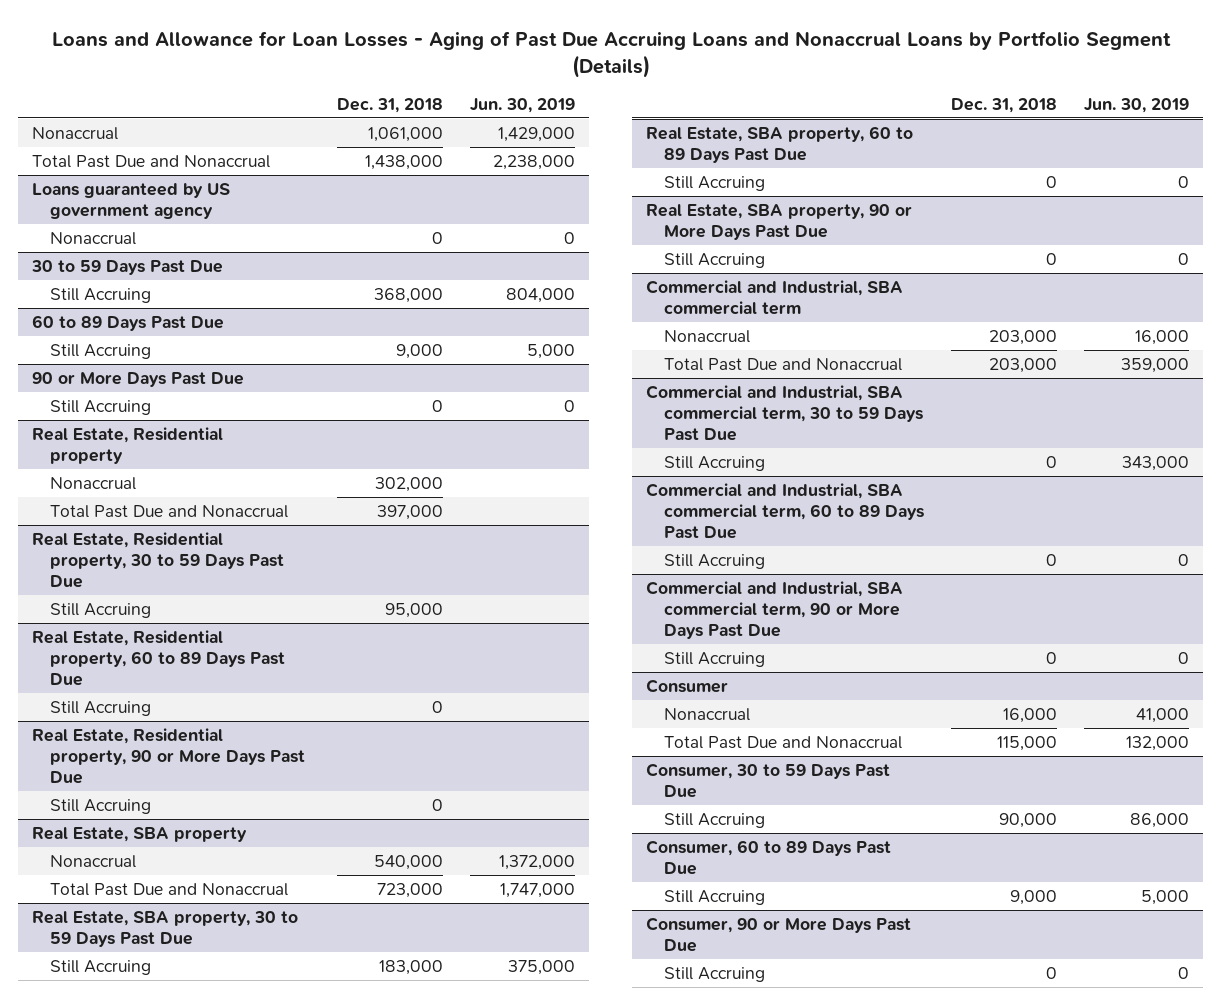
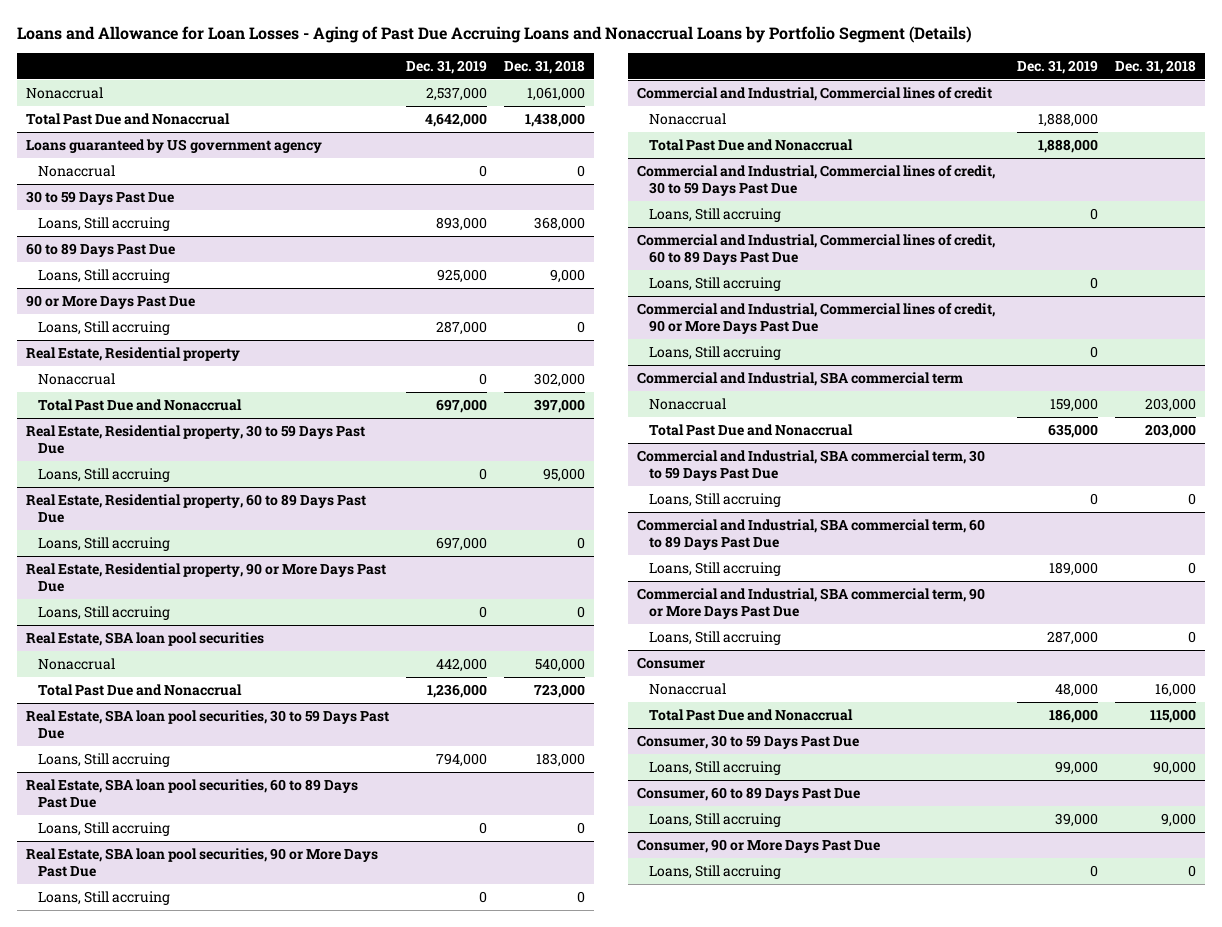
- | Dec. 31, 2018 | Jun. 30, 2019
+ | Dec. 31, 2019 | Dec. 31, 2018
@ 30 to 59 Days Past Due
- Still Accruing | 368,000 | 804,000
+ Loans, Still accruing | 893,000 | 368,000
@ 60 to 89 Days Past Due
- Still Accruing | 9,000 | 5,000
+ Loans, Still accruing | 925,000 | 9,000
@ 90 or More Days Past Due
- Still Accruing | 0 | 0
+ Loans, Still accruing | 287,000 | 0
@ Real Estate, Residential property, 30 to 59 Days Past Due
- Still Accruing | 95,000 |
+ Loans, Still accruing | 0 | 95,000
@ Real Estate, Residential property, 60 to 89 Days Past Due
- Still Accruing | 0 |
+ Loans, Still accruing | 697,000 | 0
@ Real Estate, Residential property, 90 or More Days Past Due
- Still Accruing | 0 |
- Real Estate, SBA property
@ Real Estate, Residential property, 90 or More Days Past Due
+ Loans, Still accruing | 0 | 0
+ Real Estate, SBA loan pool securities
- Real Estate, SBA property, 30 to 59 Days Past Due
- Still Accruing | 183,000 | 375,000
- Real Estate, SBA property, 60 to 89 Days Past Due
- Still Accruing | 0 | 0
- Real Estate, SBA property, 90 or More Days Past Due
- Still Accruing | 0 | 0
+ Real Estate, SBA loan pool securities, 30 to 59 Days Past Due
+ Loans, Still accruing | 794,000 | 183,000
+ Real Estate, SBA loan pool securities, 60 to 89 Days Past Due
+ Loans, Still accruing | 0 | 0
+ Real Estate, SBA loan pool securities, 90 or More Days Past Due
+ Loans, Still accruing | 0 | 0
+ Commercial and Industrial, Commercial lines of credit
+ Nonaccrual | 1,888,000 |
+ Total Past Due and Nonaccrual | 1,888,000 |
+ Commercial and Industrial, Commercial lines of credit, 30 to 59 Days Past Due
+ Loans, Still accruing | 0 |
+ Commercial and Industrial, Commercial lines of credit, 60 to 89 Days Past Due
+ Loans, Still accruing | 0 |
+ Commercial and Industrial, Commercial lines of credit, 90 or More Days Past Due
+ Loans, Still accruing | 0 |
@ Commercial and Industrial, SBA commercial term, 30 to 59 Days Past Due
- Still Accruing | 0 | 343,000
+ Loans, Still accruing | 0 | 0
@ Commercial and Industrial, SBA commercial term, 60 to 89 Days Past Due
- Still Accruing | 0 | 0
+ Loans, Still accruing | 189,000 | 0
@ Commercial and Industrial, SBA commercial term, 90 or More Days Past Due
- Still Accruing | 0 | 0
+ Loans, Still accruing | 287,000 | 0
@ Consumer, 30 to 59 Days Past Due
- Still Accruing | 90,000 | 86,000
+ Loans, Still accruing | 99,000 | 90,000
@ Consumer, 60 to 89 Days Past Due
- Still Accruing | 9,000 | 5,000
+ Loans, Still accruing | 39,000 | 9,000
@ Consumer, 90 or More Days Past Due
- Still Accruing | 0 | 0
+ Loans, Still accruing | 0 | 0

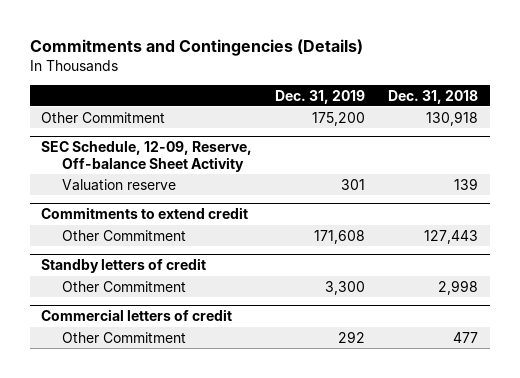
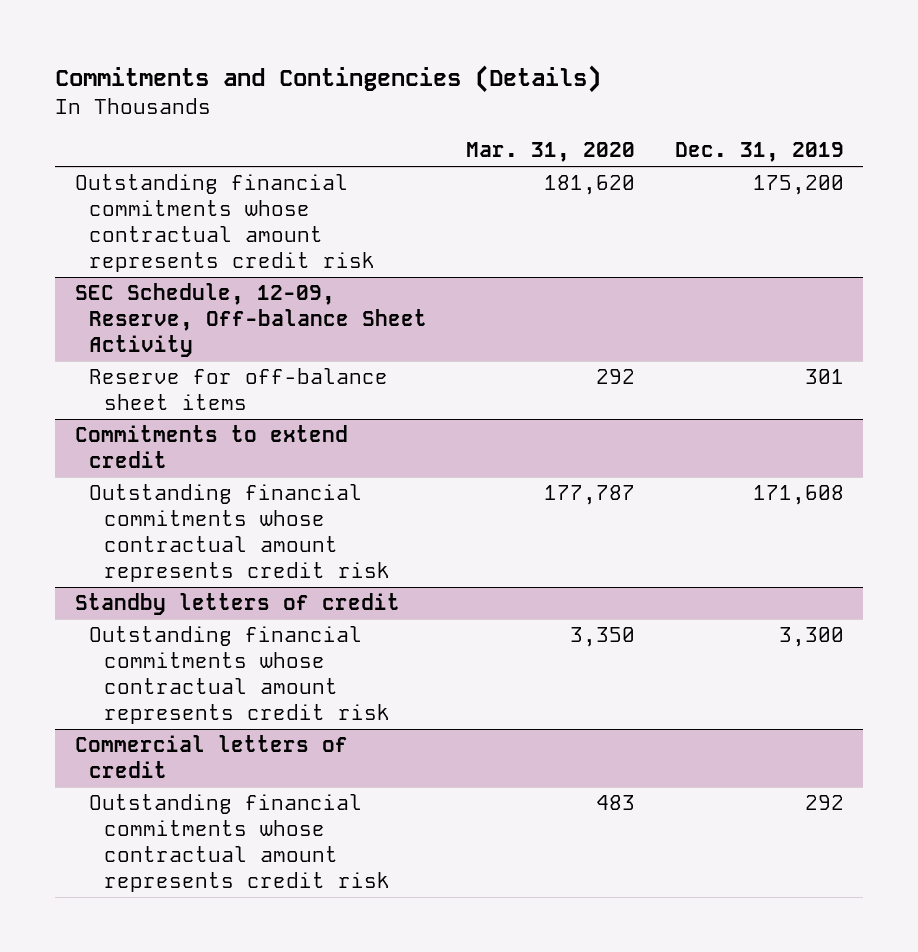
- | Dec. 31, 2019 | Dec. 31, 2018
+ | Mar. 31, 2020 | Dec. 31, 2019
- Other Commitment | 175,200 | 130,918
+ Outstanding financial commitments whose contractual amount represents credit risk | 181,620 | 175,200
@ SEC Schedule, 12-09, Reserve, Off-balance Sheet Activity
- Valuation reserve | 301 | 139
+ Reserve for off-balance sheet items | 292 | 301
@ Commitments to extend credit
- Other Commitment | 171,608 | 127,443
+ Outstanding financial commitments whose contractual amount represents credit risk | 177,787 | 171,608
@ Standby letters of credit
- Other Commitment | 3,300 | 2,998
+ Outstanding financial commitments whose contractual amount represents credit risk | 3,350 | 3,300
@ Commercial letters of credit
- Other Commitment | 292 | 477
+ Outstanding financial commitments whose contractual amount represents credit risk | 483 | 292

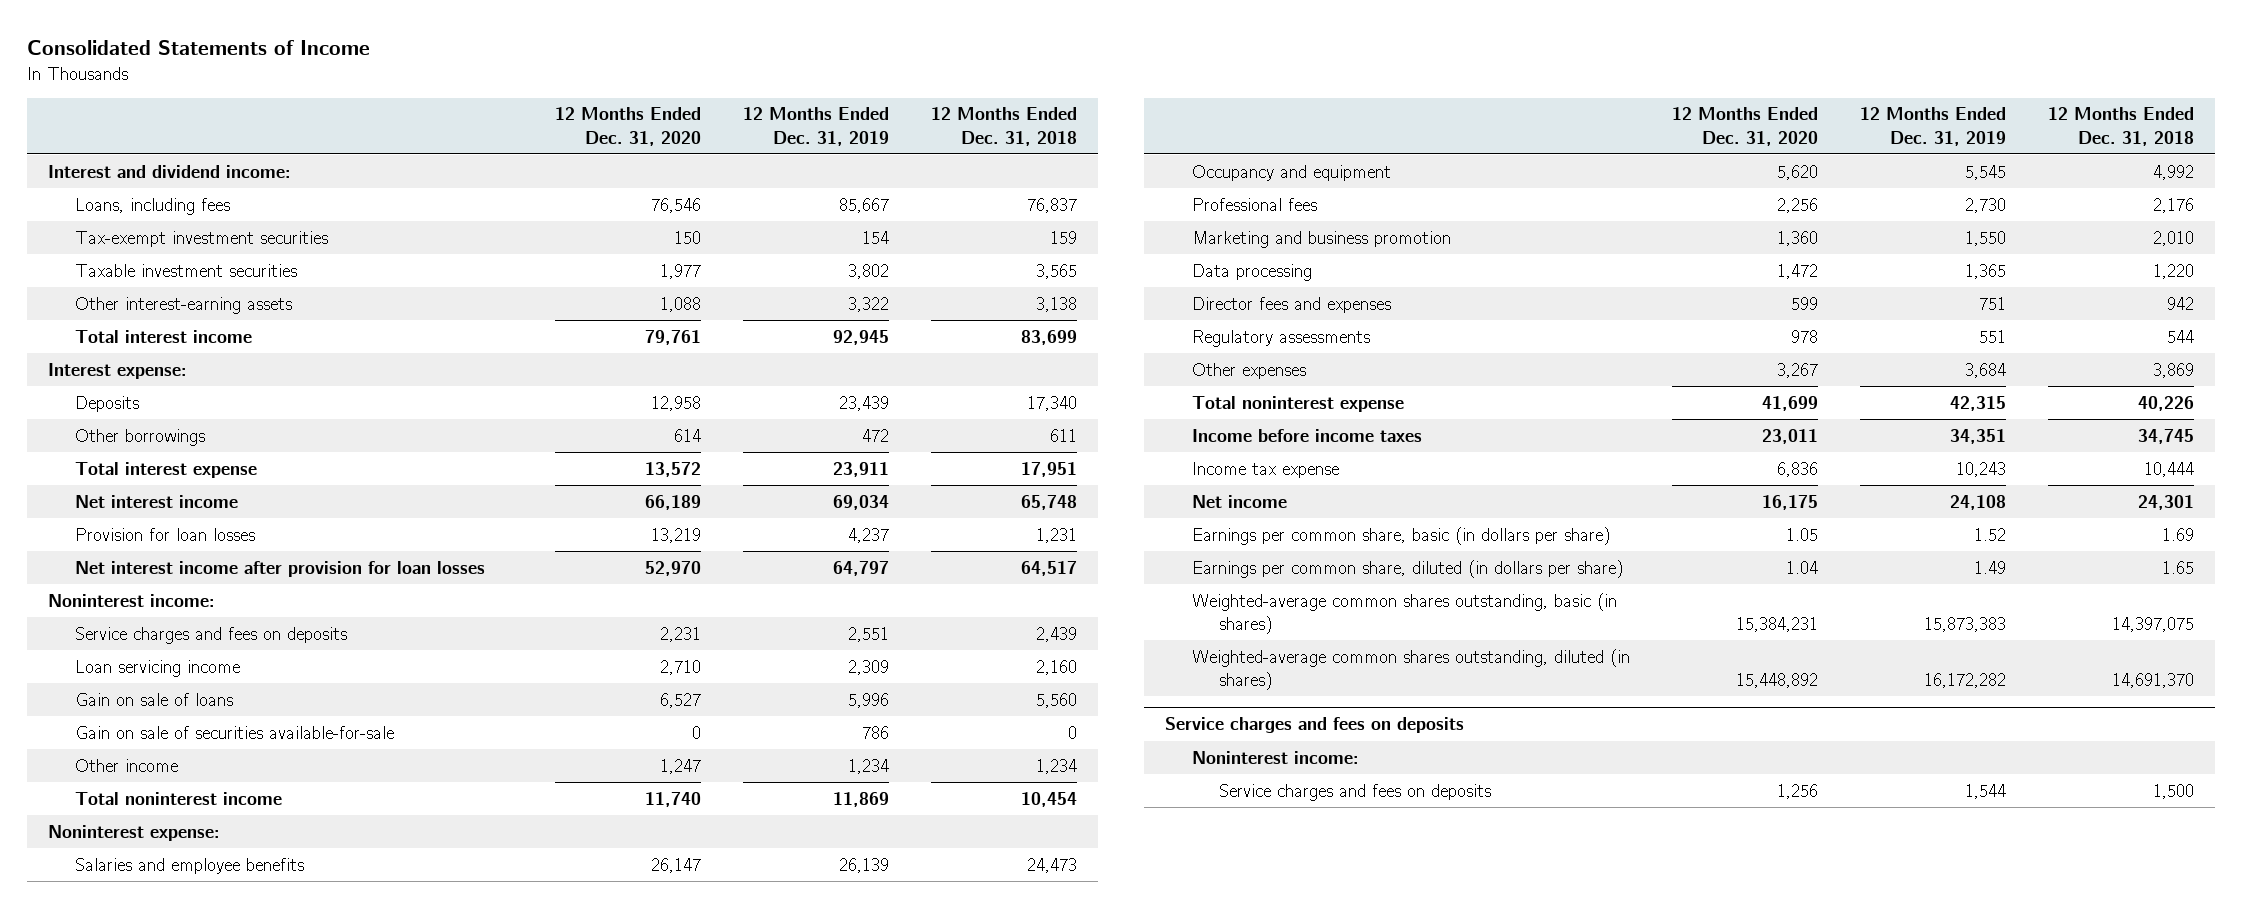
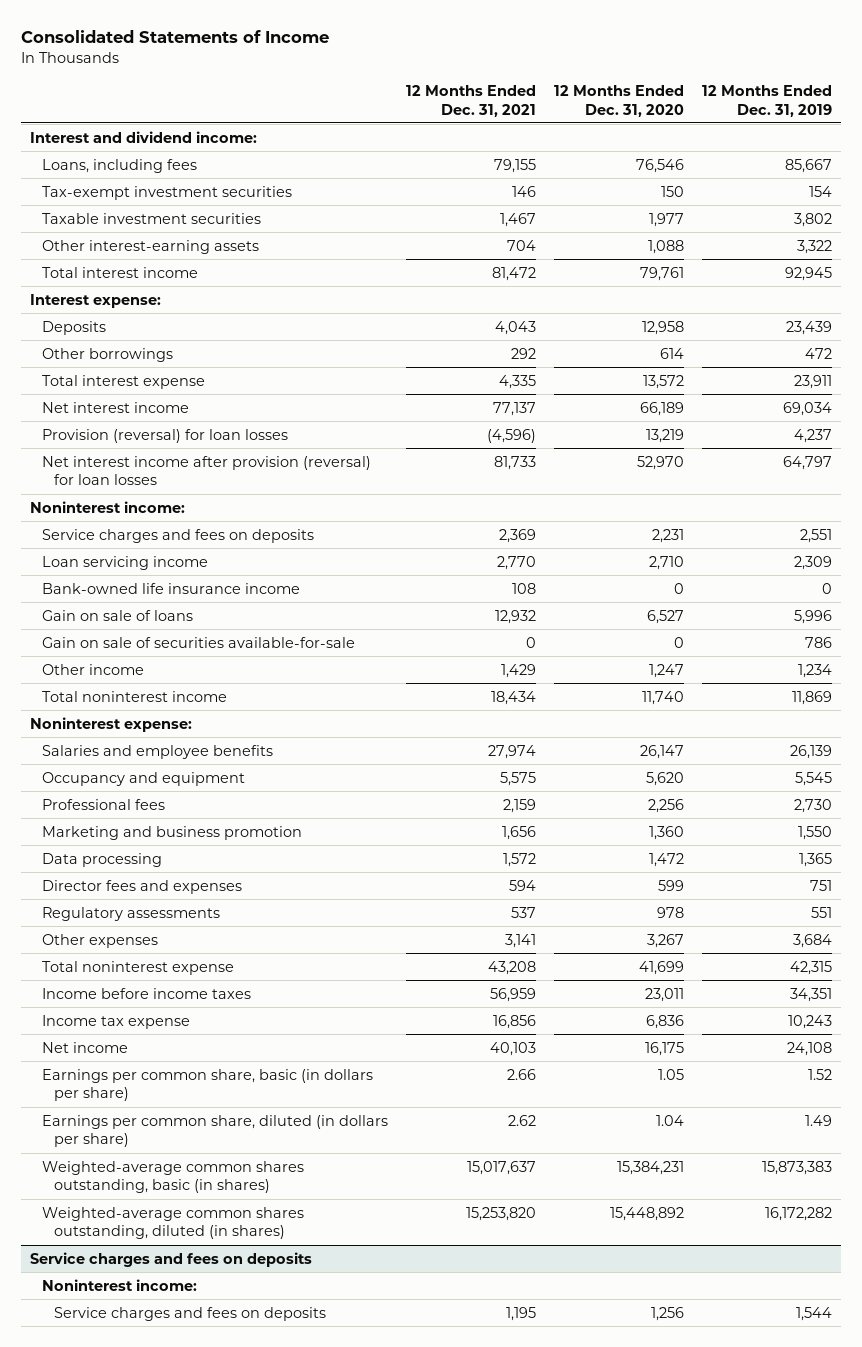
- | 12 Months Ended Dec. 31, 2020 | 12 Months Ended Dec. 31, 2019 | 12 Months Ended Dec. 31, 2018
+ | 12 Months Ended Dec. 31, 2021 | 12 Months Ended Dec. 31, 2020 | 12 Months Ended Dec. 31, 2019
- Provision for loan losses | 13,219 | 4,237 | 1,231
- Net interest income after provision for loan losses | 52,970 | 64,797 | 64,517
+ Provision (reversal) for loan losses | (4,596) | 13,219 | 4,237
+ Net interest income after provision (reversal) for loan losses | 81,733 | 52,970 | 64,797
+ Bank-owned life insurance income | 108 | 0 | 0

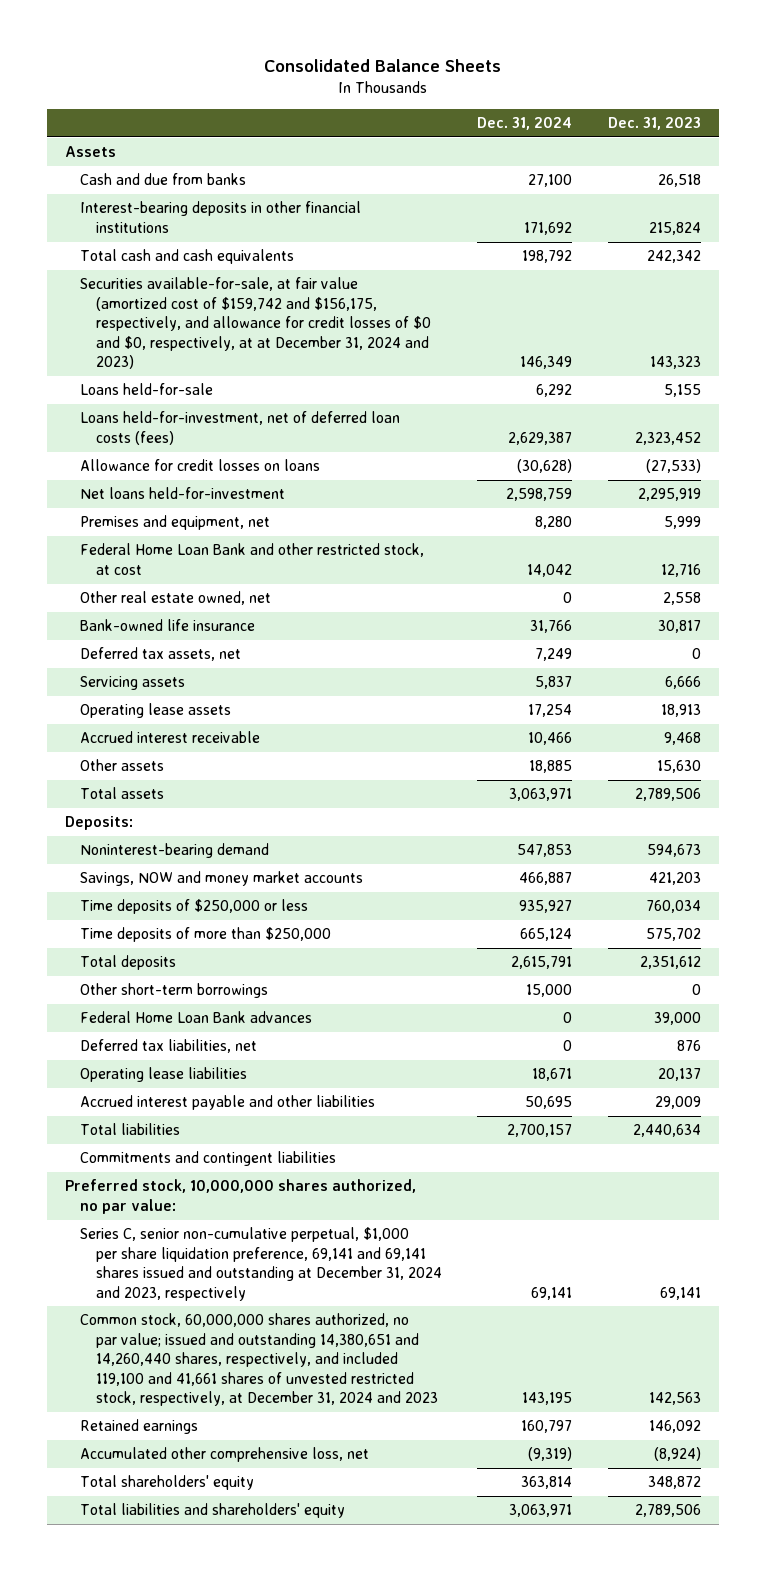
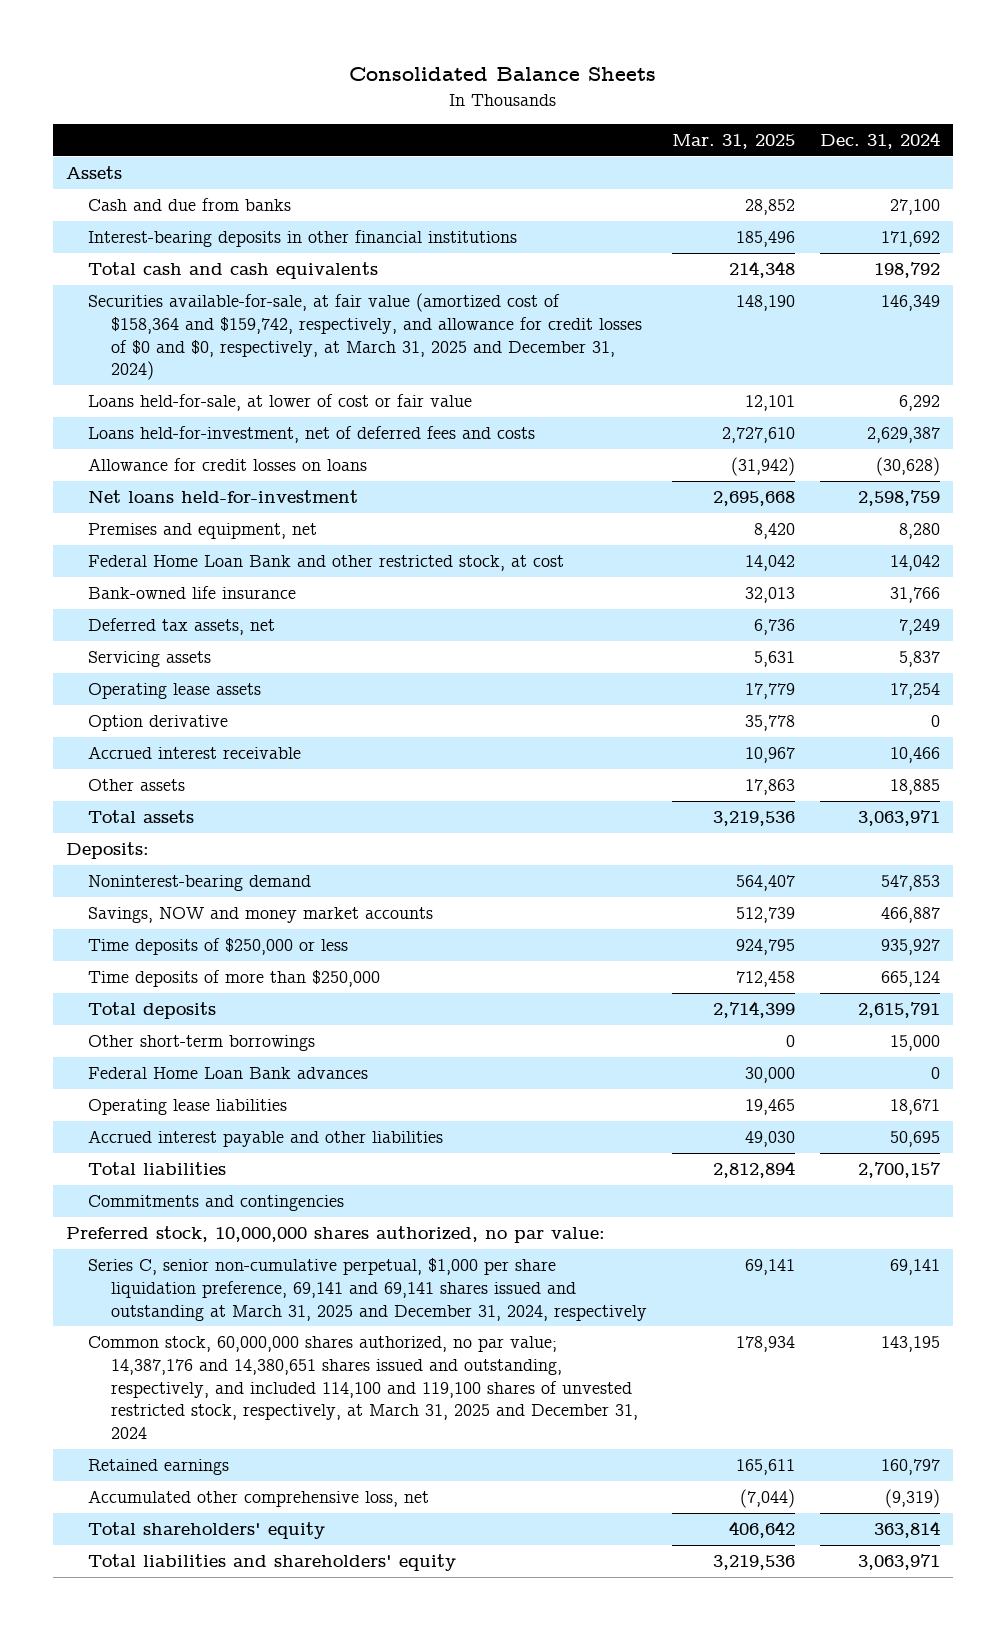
- | Dec. 31, 2024 | Dec. 31, 2023
+ | Mar. 31, 2025 | Dec. 31, 2024
- Securities available-for-sale, at fair value (amortized cost of $159,742 and $156,175, respectively, and allowance for credit losses of $0 and $0, respectively, at at December 31, 2024 and 2023) | 146,349 | 143,323
- Loans held-for-sale | 6,292 | 5,155
- Loans held-for-investment, net of deferred loan costs (fees) | 2,629,387 | 2,323,452
+ Securities available-for-sale, at fair value (amortized cost of $158,364 and $159,742, respectively, and allowance for credit losses of $0 and $0, respectively, at March 31, 2025 and December 31, 2024) | 148,190 | 146,349
+ Loans held-for-sale, at lower of cost or fair value | 12,101 | 6,292
+ Loans held-for-investment, net of deferred fees and costs | 2,727,610 | 2,629,387
- Other real estate owned, net | 0 | 2,558
+ Option derivative | 35,778 | 0
- Deferred tax liabilities, net | 0 | 876
- Commitments and contingent liabilities
+ Commitments and contingencies
- Series C, senior non-cumulative perpetual, $1,000 per share liquidation preference, 69,141 and 69,141 shares issued and outstanding at December 31, 2024 and 2023, respectively | 69,141 | 69,141
- Common stock, 60,000,000 shares authorized, no par value; issued and outstanding 14,380,651 and 14,260,440 shares, respectively, and included 119,100 and 41,661 shares of unvested restricted stock, respectively, at December 31, 2024 and 2023 | 143,195 | 142,563
+ Series C, senior non-cumulative perpetual, $1,000 per share liquidation preference, 69,141 and 69,141 shares issued and outstanding at March 31, 2025 and December 31, 2024, respectively | 69,141 | 69,141
+ Common stock, 60,000,000 shares authorized, no par value; 14,387,176 and 14,380,651 shares issued and outstanding, respectively, and included 114,100 and 119,100 shares of unvested restricted stock, respectively, at March 31, 2025 and December 31, 2024 | 178,934 | 143,195

